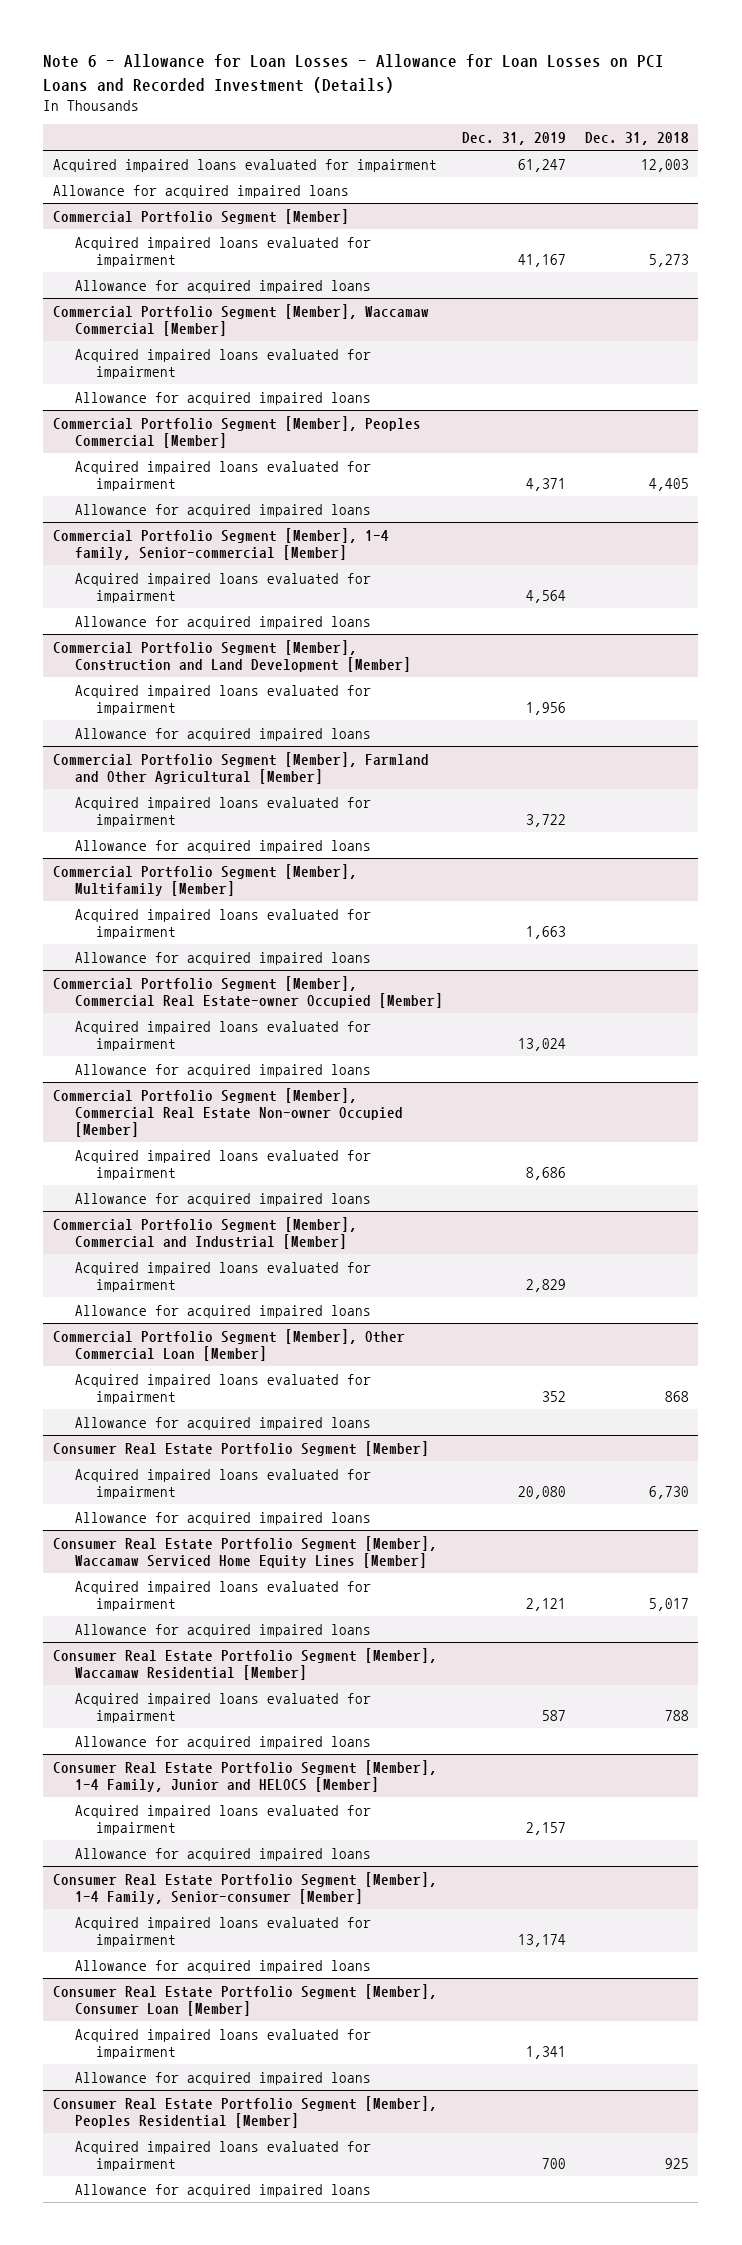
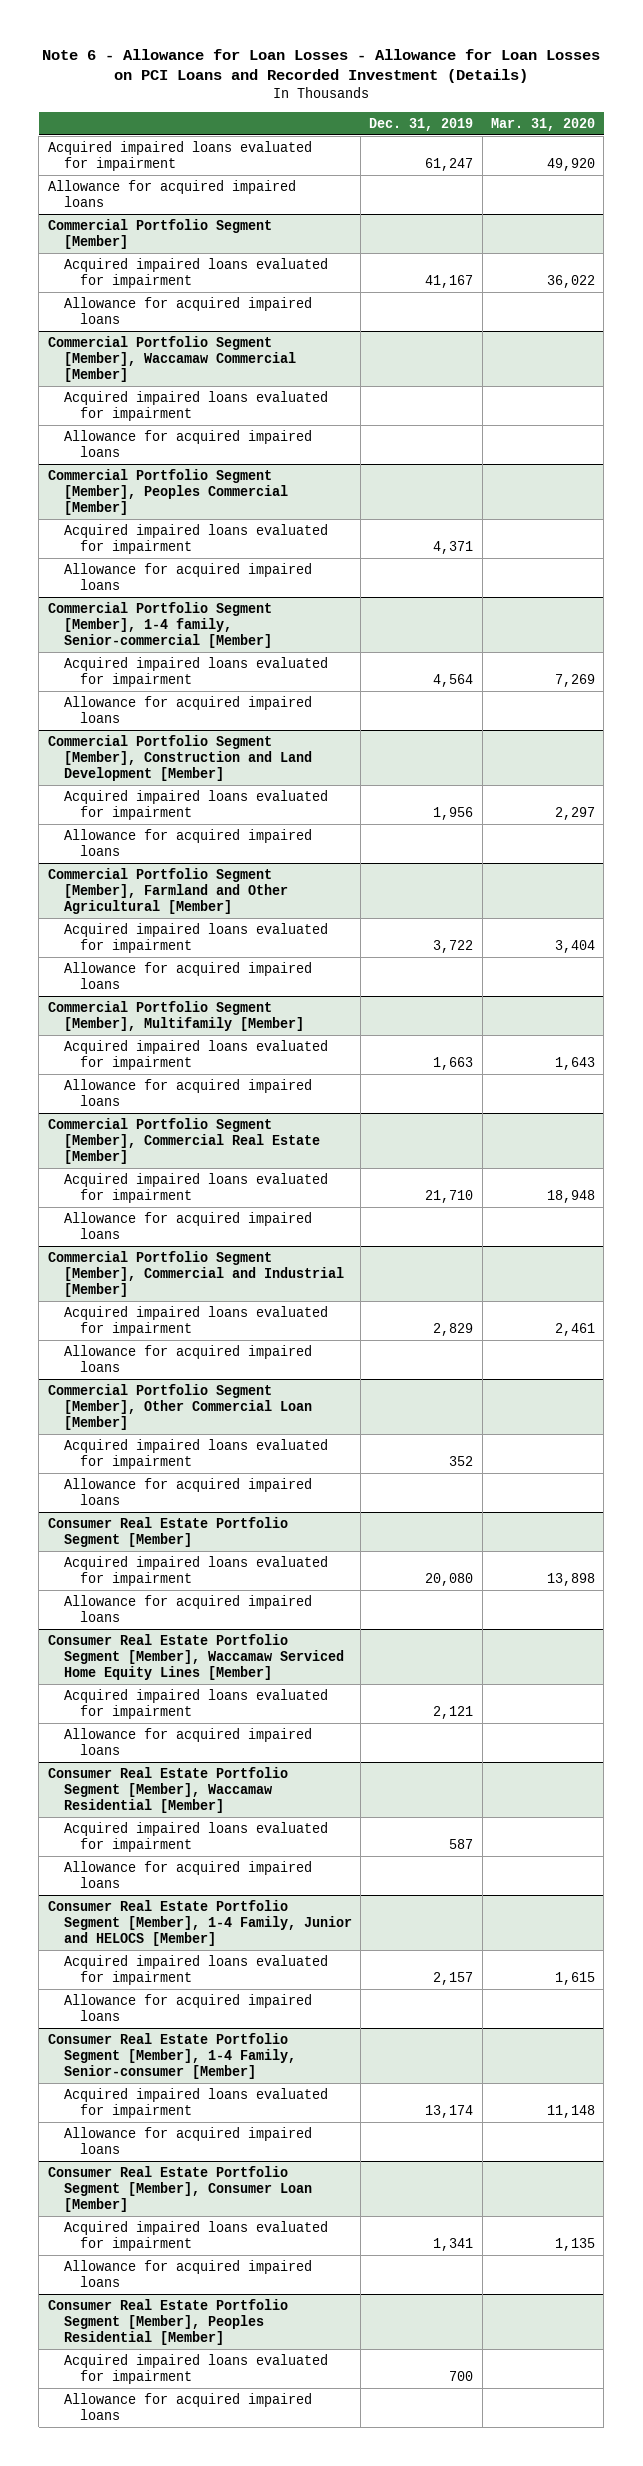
- | Dec. 31, 2019 | Dec. 31, 2018
+ | Dec. 31, 2019 | Mar. 31, 2020
- Commercial Portfolio Segment [Member], Commercial Real Estate-owner Occupied [Member]
- Acquired impaired loans evaluated for impairment | 13,024 |
- Allowance for acquired impaired loans
- Commercial Portfolio Segment [Member], Commercial Real Estate Non-owner Occupied [Member]
- Acquired impaired loans evaluated for impairment | 8,686 |
+ Commercial Portfolio Segment [Member], Commercial Real Estate [Member]
+ Acquired impaired loans evaluated for impairment | 21,710 | 18,948

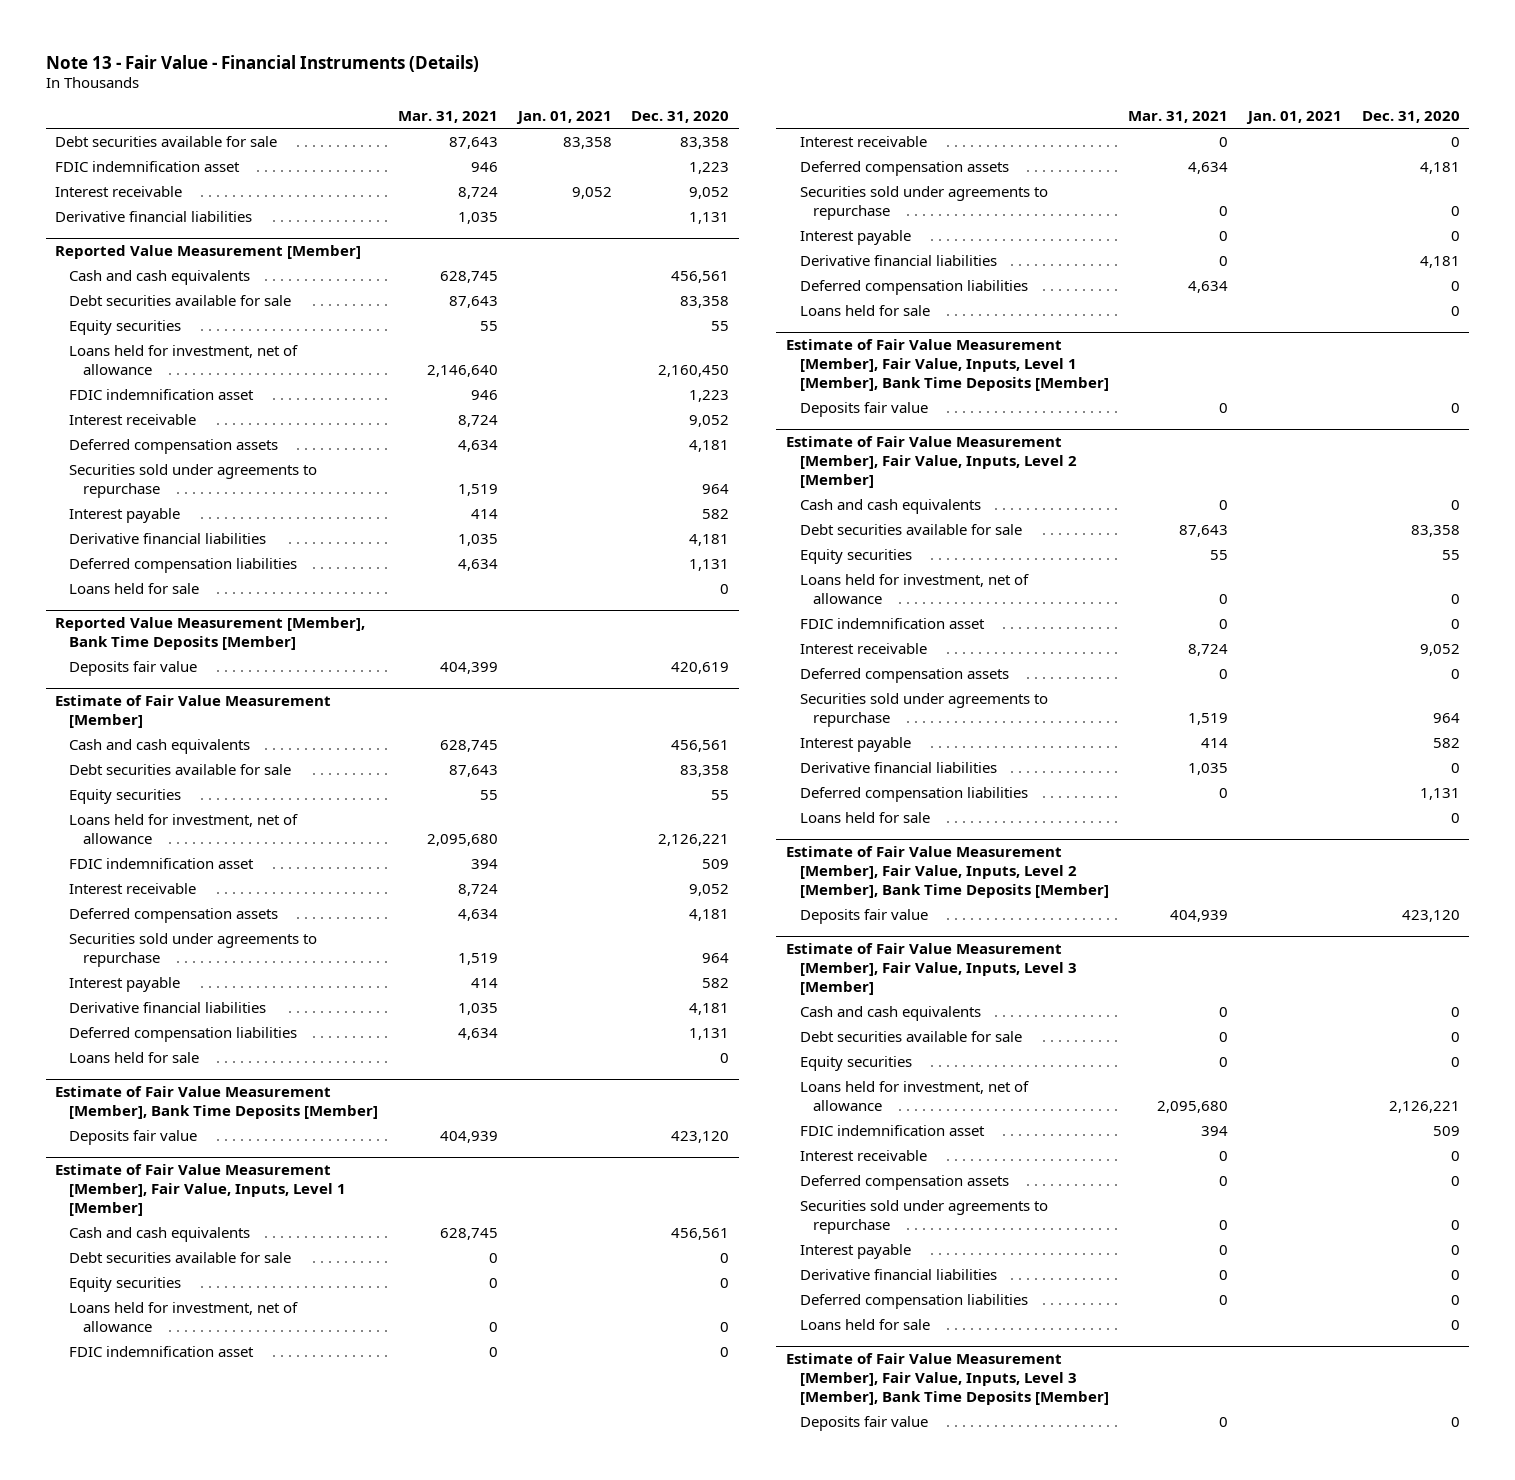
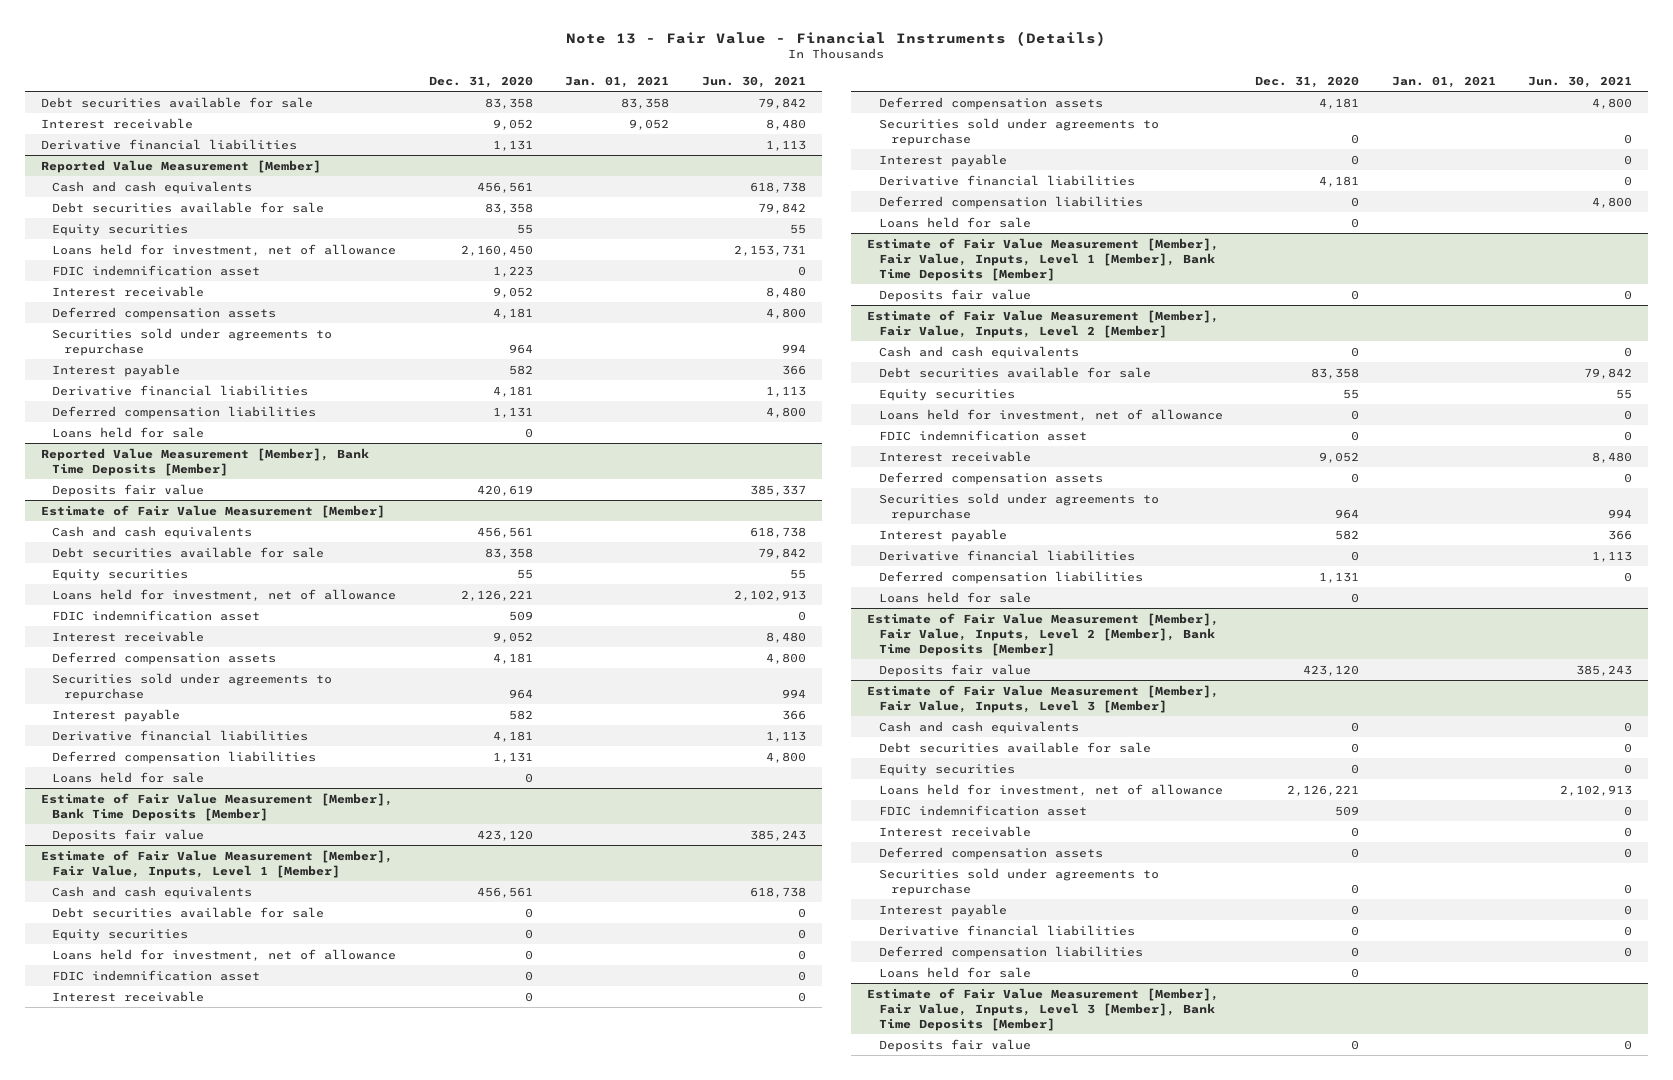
- | Mar. 31, 2021 | Jan. 01, 2021 | Dec. 31, 2020
+ | Dec. 31, 2020 | Jan. 01, 2021 | Jun. 30, 2021
- FDIC indemnification asset | 946 | | 1,223

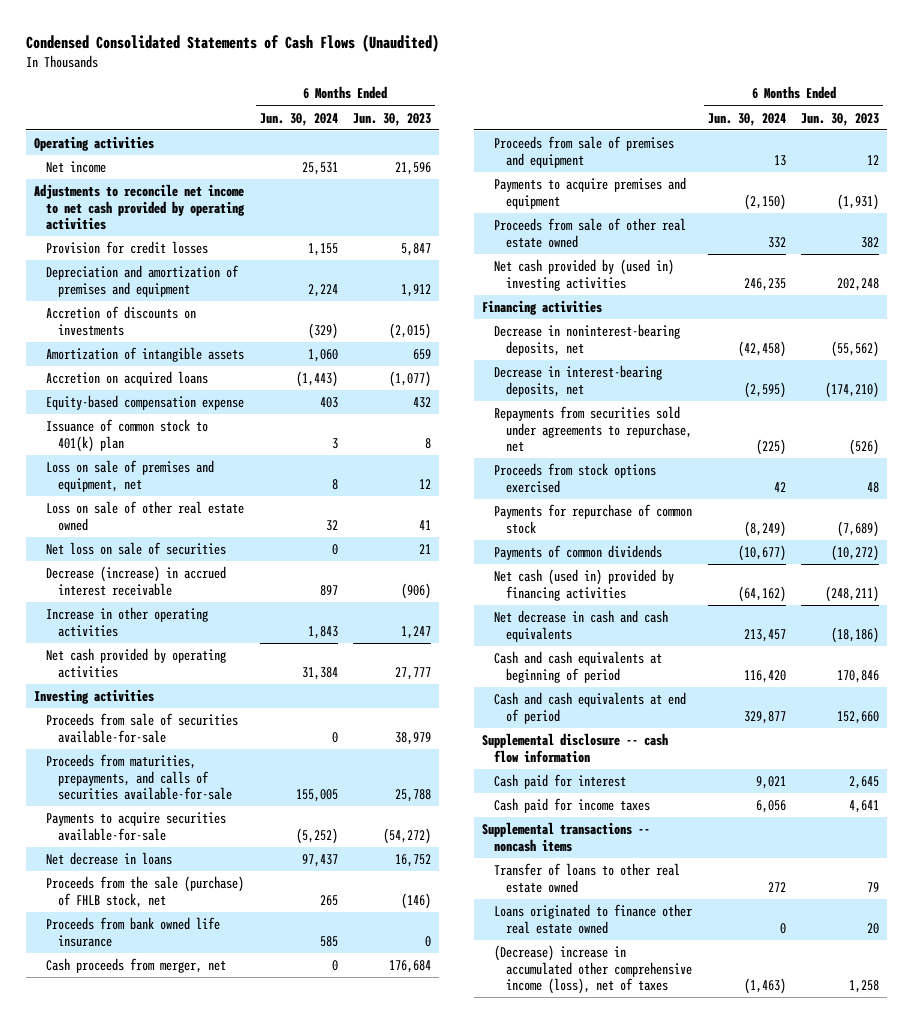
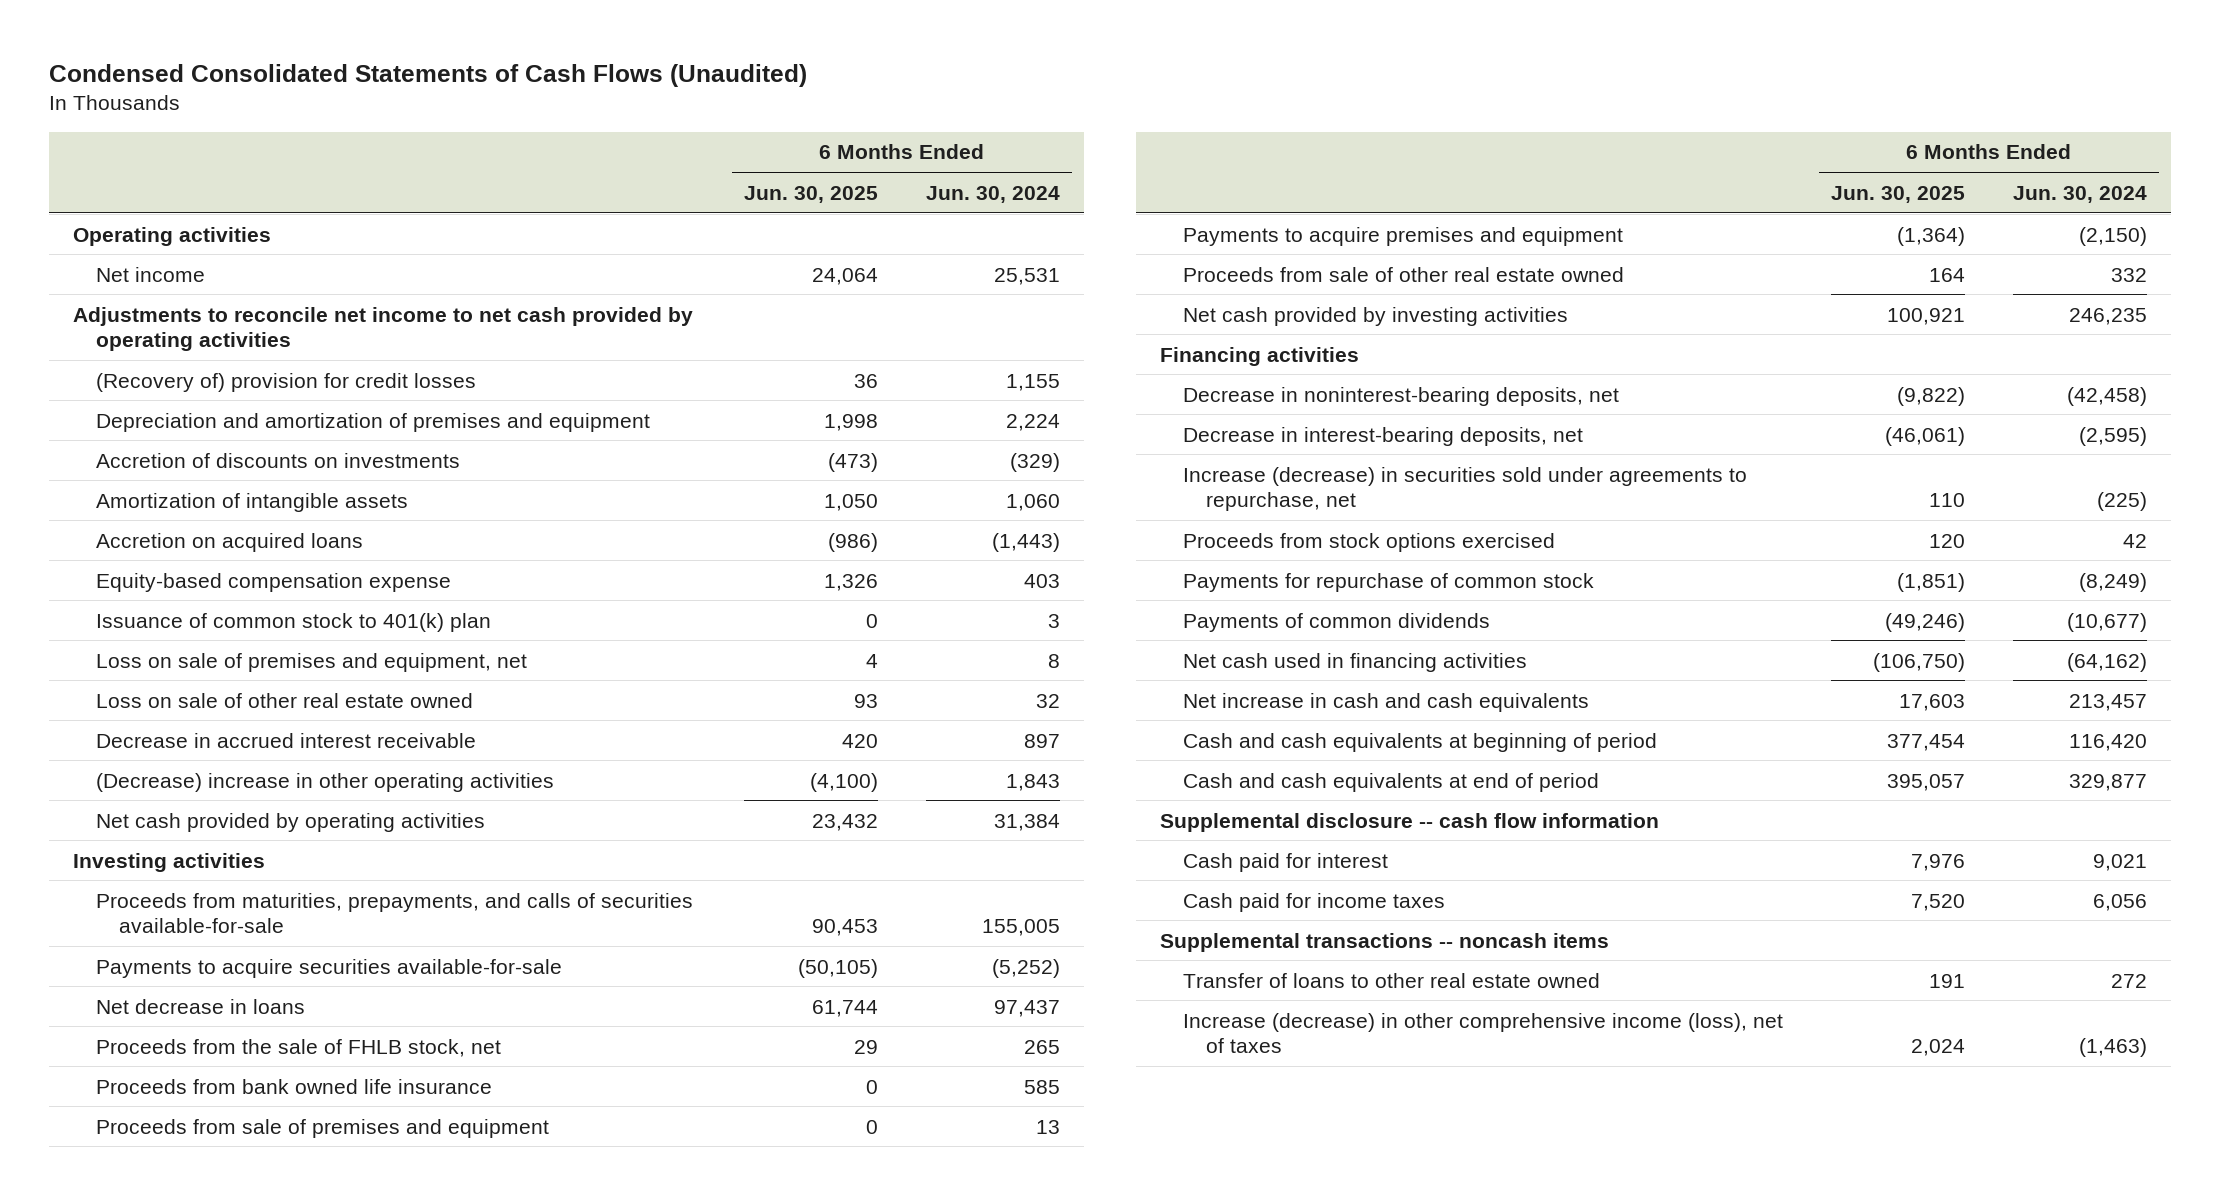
- | 6 Months Ended Jun. 30, 2024 | 6 Months Ended Jun. 30, 2023
+ | 6 Months Ended Jun. 30, 2025 | 6 Months Ended Jun. 30, 2024
- Provision for credit losses | 1,155 | 5,847
+ (Recovery of) provision for credit losses | 36 | 1,155
- Net loss on sale of securities | 0 | 21
- Decrease (increase) in accrued interest receivable | 897 | (906)
- Increase in other operating activities | 1,843 | 1,247
+ Decrease in accrued interest receivable | 420 | 897
+ (Decrease) increase in other operating activities | (4,100) | 1,843
- Proceeds from sale of securities available-for-sale | 0 | 38,979
- Proceeds from the sale (purchase) of FHLB stock, net | 265 | (146)
+ Proceeds from the sale of FHLB stock, net | 29 | 265
- Cash proceeds from merger, net | 0 | 176,684
- Net cash provided by (used in) investing activities | 246,235 | 202,248
+ Net cash provided by investing activities | 100,921 | 246,235
- Repayments from securities sold under agreements to repurchase, net | (225) | (526)
+ Increase (decrease) in securities sold under agreements to repurchase, net | 110 | (225)
- Net cash (used in) provided by financing activities | (64,162) | (248,211)
- Net decrease in cash and cash equivalents | 213,457 | (18,186)
+ Net cash used in financing activities | (106,750) | (64,162)
+ Net increase in cash and cash equivalents | 17,603 | 213,457
- Loans originated to finance other real estate owned | 0 | 20
- (Decrease) increase in accumulated other comprehensive income (loss), net of taxes | (1,463) | 1,258
+ Increase (decrease) in other comprehensive income (loss), net of taxes | 2,024 | (1,463)

